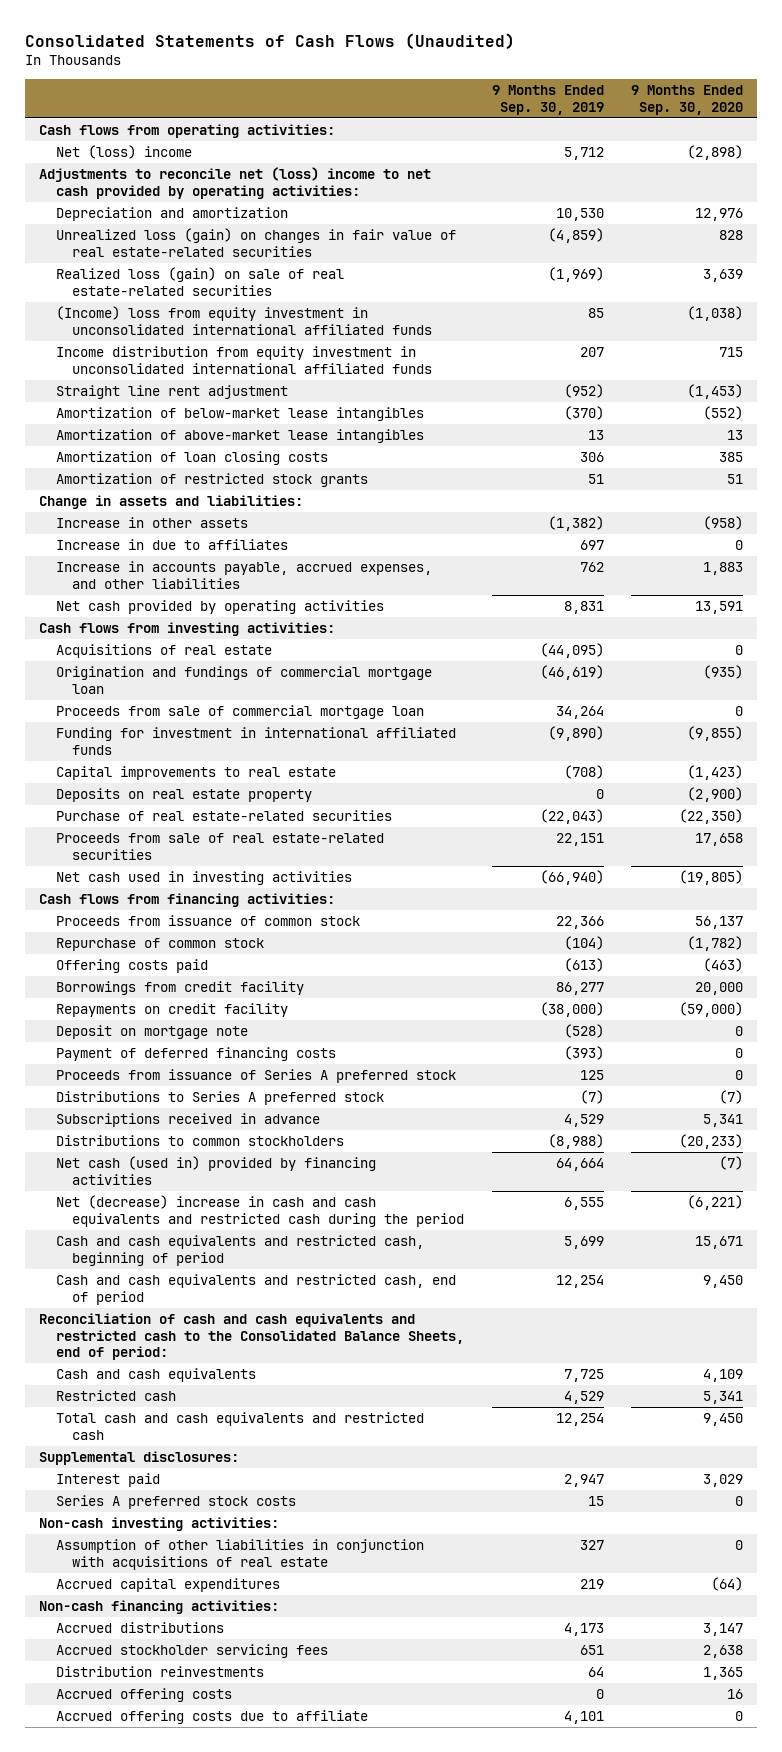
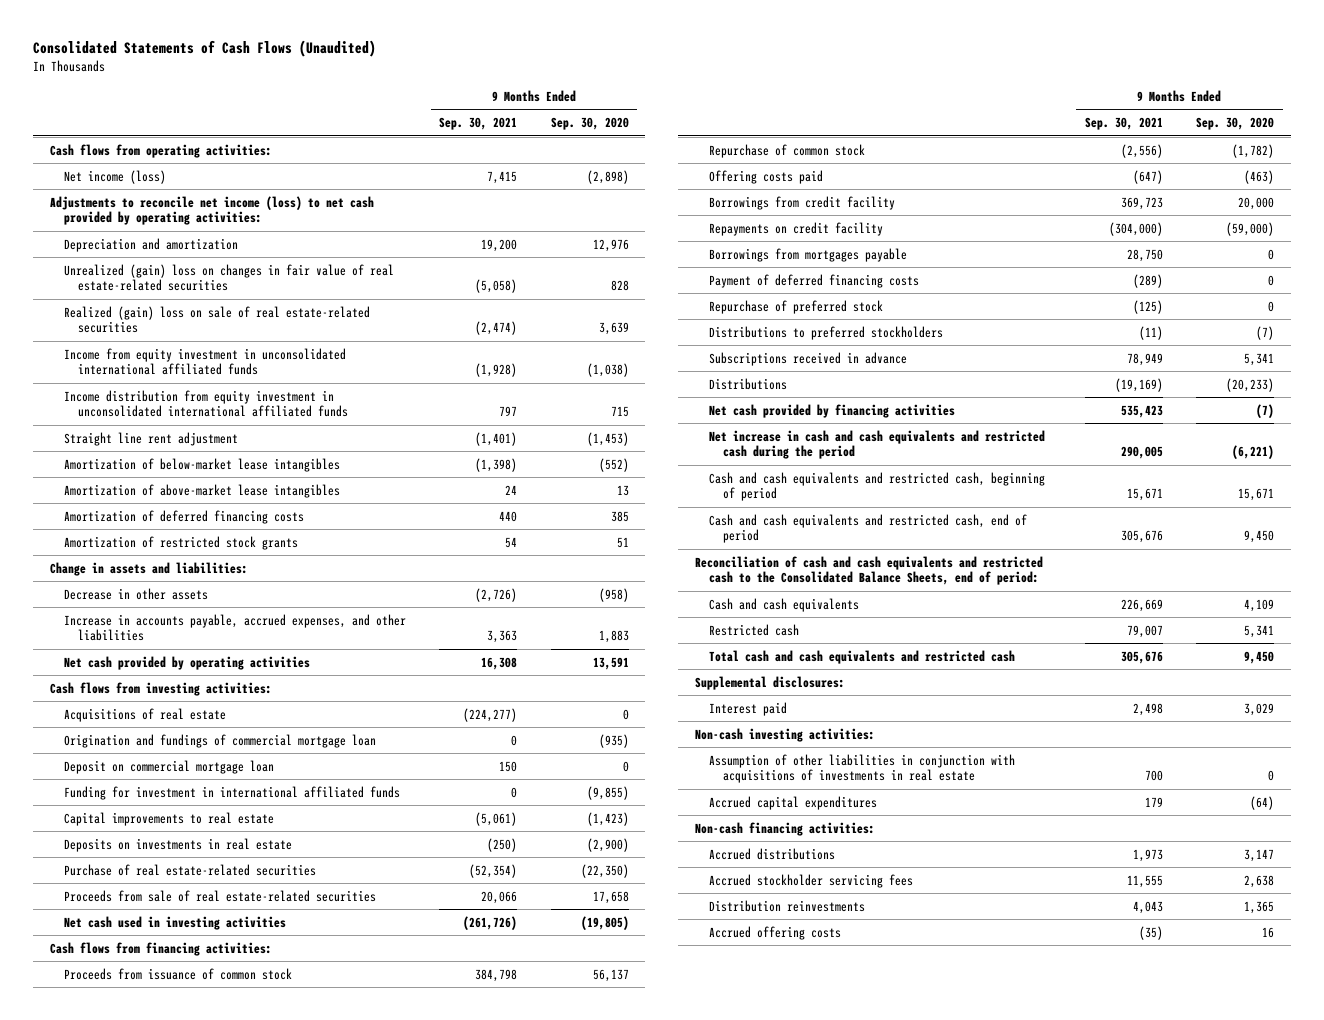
- | 9 Months Ended Sep. 30, 2019 | 9 Months Ended Sep. 30, 2020
+ | 9 Months Ended Sep. 30, 2021 | 9 Months Ended Sep. 30, 2020
- Net (loss) income | 5,712 | (2,898)
- Adjustments to reconcile net (loss) income to net cash provided by operating activities:
+ Net income (loss) | 7,415 | (2,898)
+ Adjustments to reconcile net income (loss) to net cash provided by operating activities:
- Unrealized loss (gain) on changes in fair value of real estate-related securities | (4,859) | 828
- Realized loss (gain) on sale of real estate-related securities | (1,969) | 3,639
- (Income) loss from equity investment in unconsolidated international affiliated funds | 85 | (1,038)
+ Unrealized (gain) loss on changes in fair value of real estate-related securities | (5,058) | 828
+ Realized (gain) loss on sale of real estate-related securities | (2,474) | 3,639
+ Income from equity investment in unconsolidated international affiliated funds | (1,928) | (1,038)
- Amortization of loan closing costs | 306 | 385
+ Amortization of deferred financing costs | 440 | 385
- Increase in other assets | (1,382) | (958)
- Increase in due to affiliates | 697 | 0
+ Decrease in other assets | (2,726) | (958)
- Proceeds from sale of commercial mortgage loan | 34,264 | 0
+ Deposit on commercial mortgage loan | 150 | 0
- Deposits on real estate property | 0 | (2,900)
+ Deposits on investments in real estate | (250) | (2,900)
- Deposit on mortgage note | (528) | 0
+ Borrowings from mortgages payable | 28,750 | 0
- Proceeds from issuance of Series A preferred stock | 125 | 0
- Distributions to Series A preferred stock | (7) | (7)
+ Repurchase of preferred stock | (125) | 0
+ Distributions to preferred stockholders | (11) | (7)
- Distributions to common stockholders | (8,988) | (20,233)
- Net cash (used in) provided by financing activities | 64,664 | (7)
- Net (decrease) increase in cash and cash equivalents and restricted cash during the period | 6,555 | (6,221)
+ Distributions | (19,169) | (20,233)
+ Net cash provided by financing activities | 535,423 | (7)
+ Net increase in cash and cash equivalents and restricted cash during the period | 290,005 | (6,221)
- Series A preferred stock costs | 15 | 0
- Assumption of other liabilities in conjunction with acquisitions of real estate | 327 | 0
+ Assumption of other liabilities in conjunction with acquisitions of investments in real estate | 700 | 0
- Accrued offering costs due to affiliate | 4,101 | 0

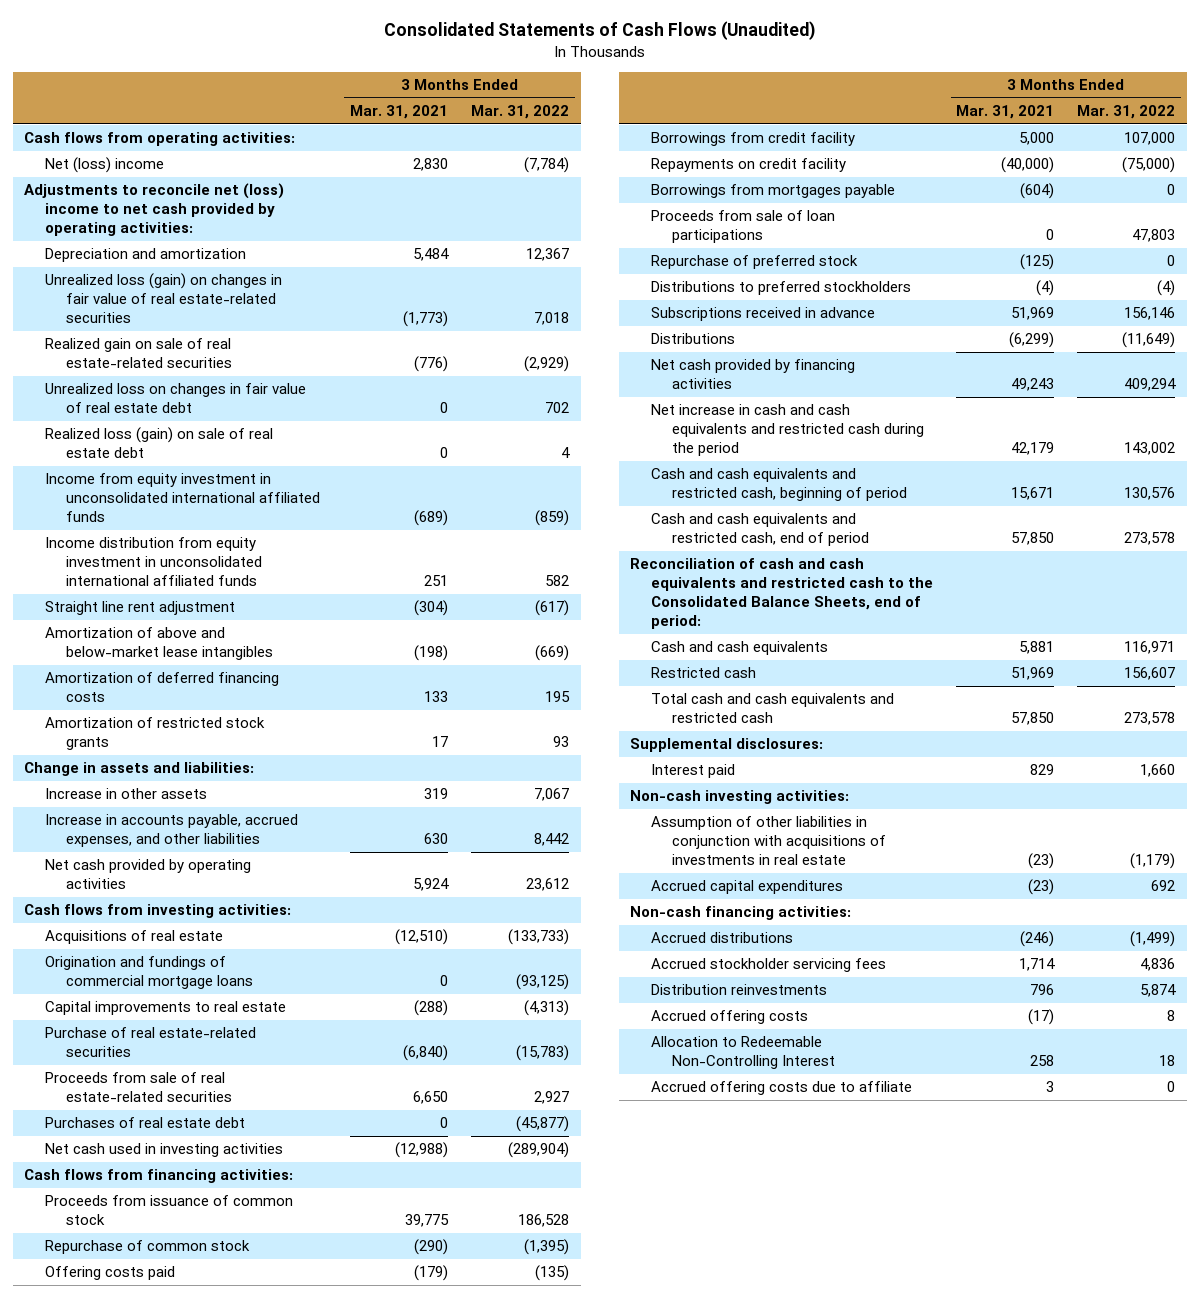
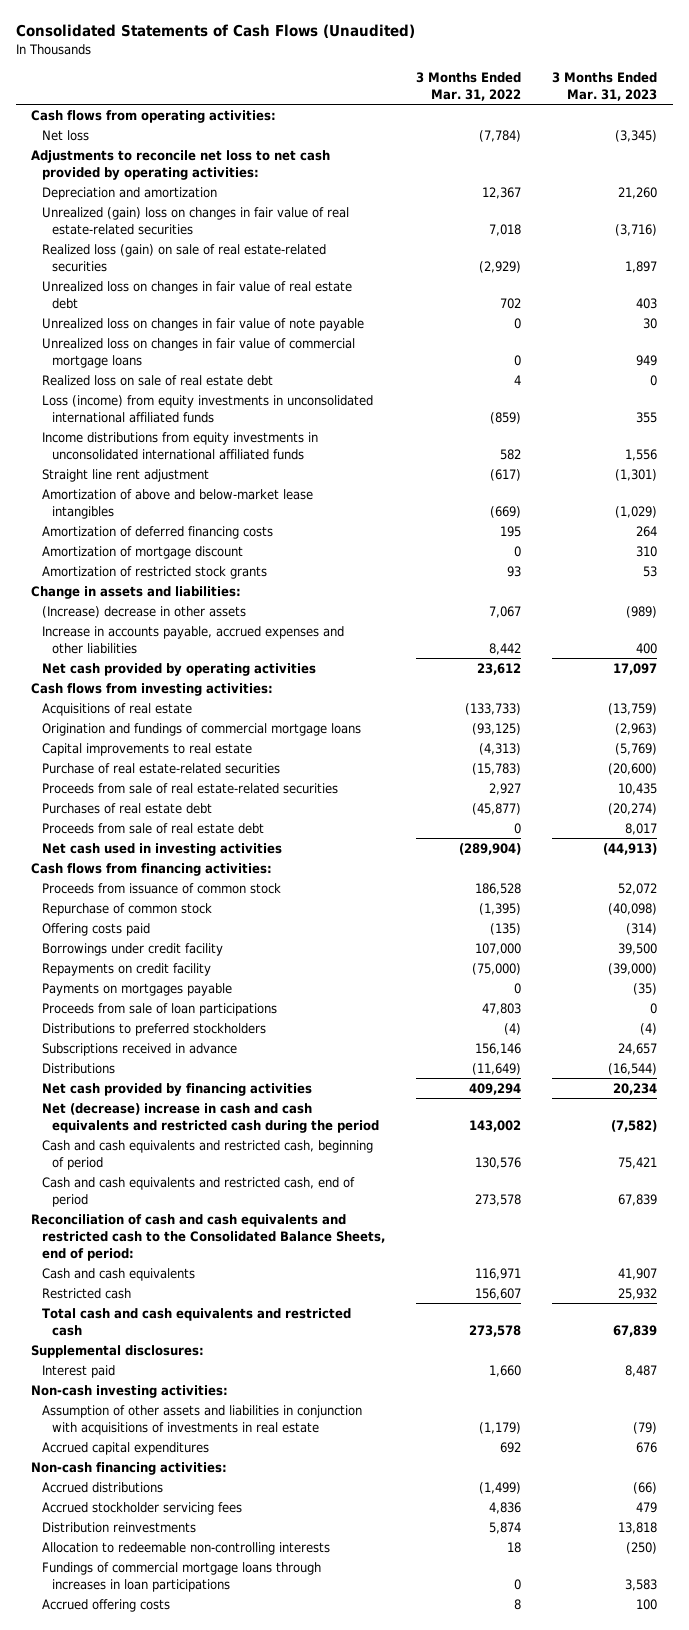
- | 3 Months Ended Mar. 31, 2021 | 3 Months Ended Mar. 31, 2022
+ | 3 Months Ended Mar. 31, 2022 | 3 Months Ended Mar. 31, 2023
- Net (loss) income | 2,830 | (7,784)
- Adjustments to reconcile net (loss) income to net cash provided by operating activities:
+ Net loss | (7,784) | (3,345)
+ Adjustments to reconcile net loss to net cash provided by operating activities:
- Unrealized loss (gain) on changes in fair value of real estate-related securities | (1,773) | 7,018
- Realized gain on sale of real estate-related securities | (776) | (2,929)
+ Unrealized (gain) loss on changes in fair value of real estate-related securities | 7,018 | (3,716)
+ Realized loss (gain) on sale of real estate-related securities | (2,929) | 1,897
- Realized loss (gain) on sale of real estate debt | 0 | 4
- Income from equity investment in unconsolidated international affiliated funds | (689) | (859)
- Income distribution from equity investment in unconsolidated international affiliated funds | 251 | 582
+ Unrealized loss on changes in fair value of note payable | 0 | 30
+ Unrealized loss on changes in fair value of commercial mortgage loans | 0 | 949
+ Realized loss on sale of real estate debt | 4 | 0
+ Loss (income) from equity investments in unconsolidated international affiliated funds | (859) | 355
+ Income distributions from equity investments in unconsolidated international affiliated funds | 582 | 1,556
+ Amortization of mortgage discount | 0 | 310
- Increase in other assets | 319 | 7,067
- Increase in accounts payable, accrued expenses, and other liabilities | 630 | 8,442
+ (Increase) decrease in other assets | 7,067 | (989)
+ Increase in accounts payable, accrued expenses and other liabilities | 8,442 | 400
+ Proceeds from sale of real estate debt | 0 | 8,017
- Borrowings from credit facility | 5,000 | 107,000
+ Borrowings under credit facility | 107,000 | 39,500
- Borrowings from mortgages payable | (604) | 0
+ Payments on mortgages payable | 0 | (35)
- Repurchase of preferred stock | (125) | 0
- Net increase in cash and cash equivalents and restricted cash during the period | 42,179 | 143,002
+ Net (decrease) increase in cash and cash equivalents and restricted cash during the period | 143,002 | (7,582)
- Assumption of other liabilities in conjunction with acquisitions of investments in real estate | (23) | (1,179)
+ Assumption of other assets and liabilities in conjunction with acquisitions of investments in real estate | (1,179) | (79)
+ Allocation to redeemable non-controlling interests | 18 | (250)
+ Fundings of commercial mortgage loans through increases in loan participations | 0 | 3,583
- Allocation to Redeemable Non-Controlling Interest | 258 | 18
- Accrued offering costs due to affiliate | 3 | 0

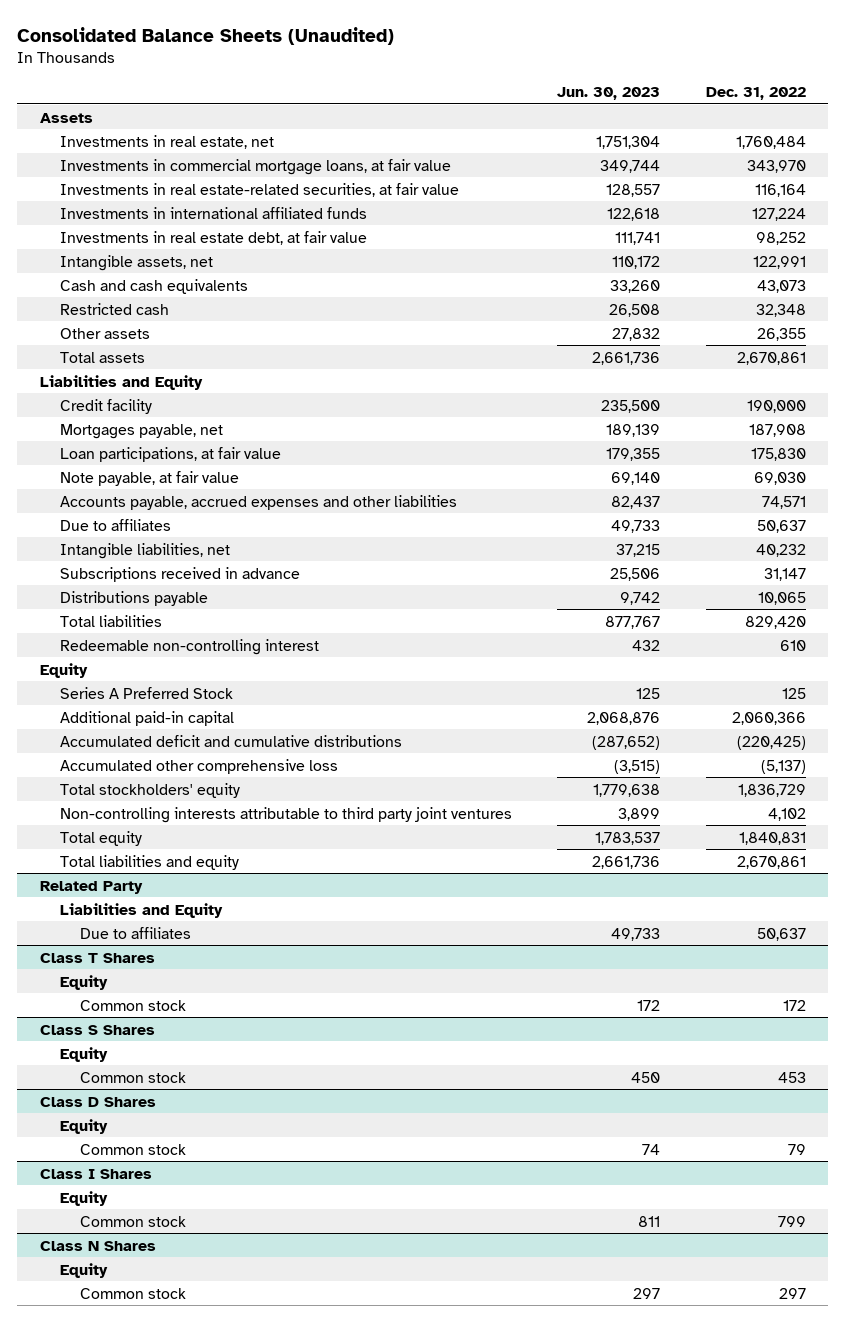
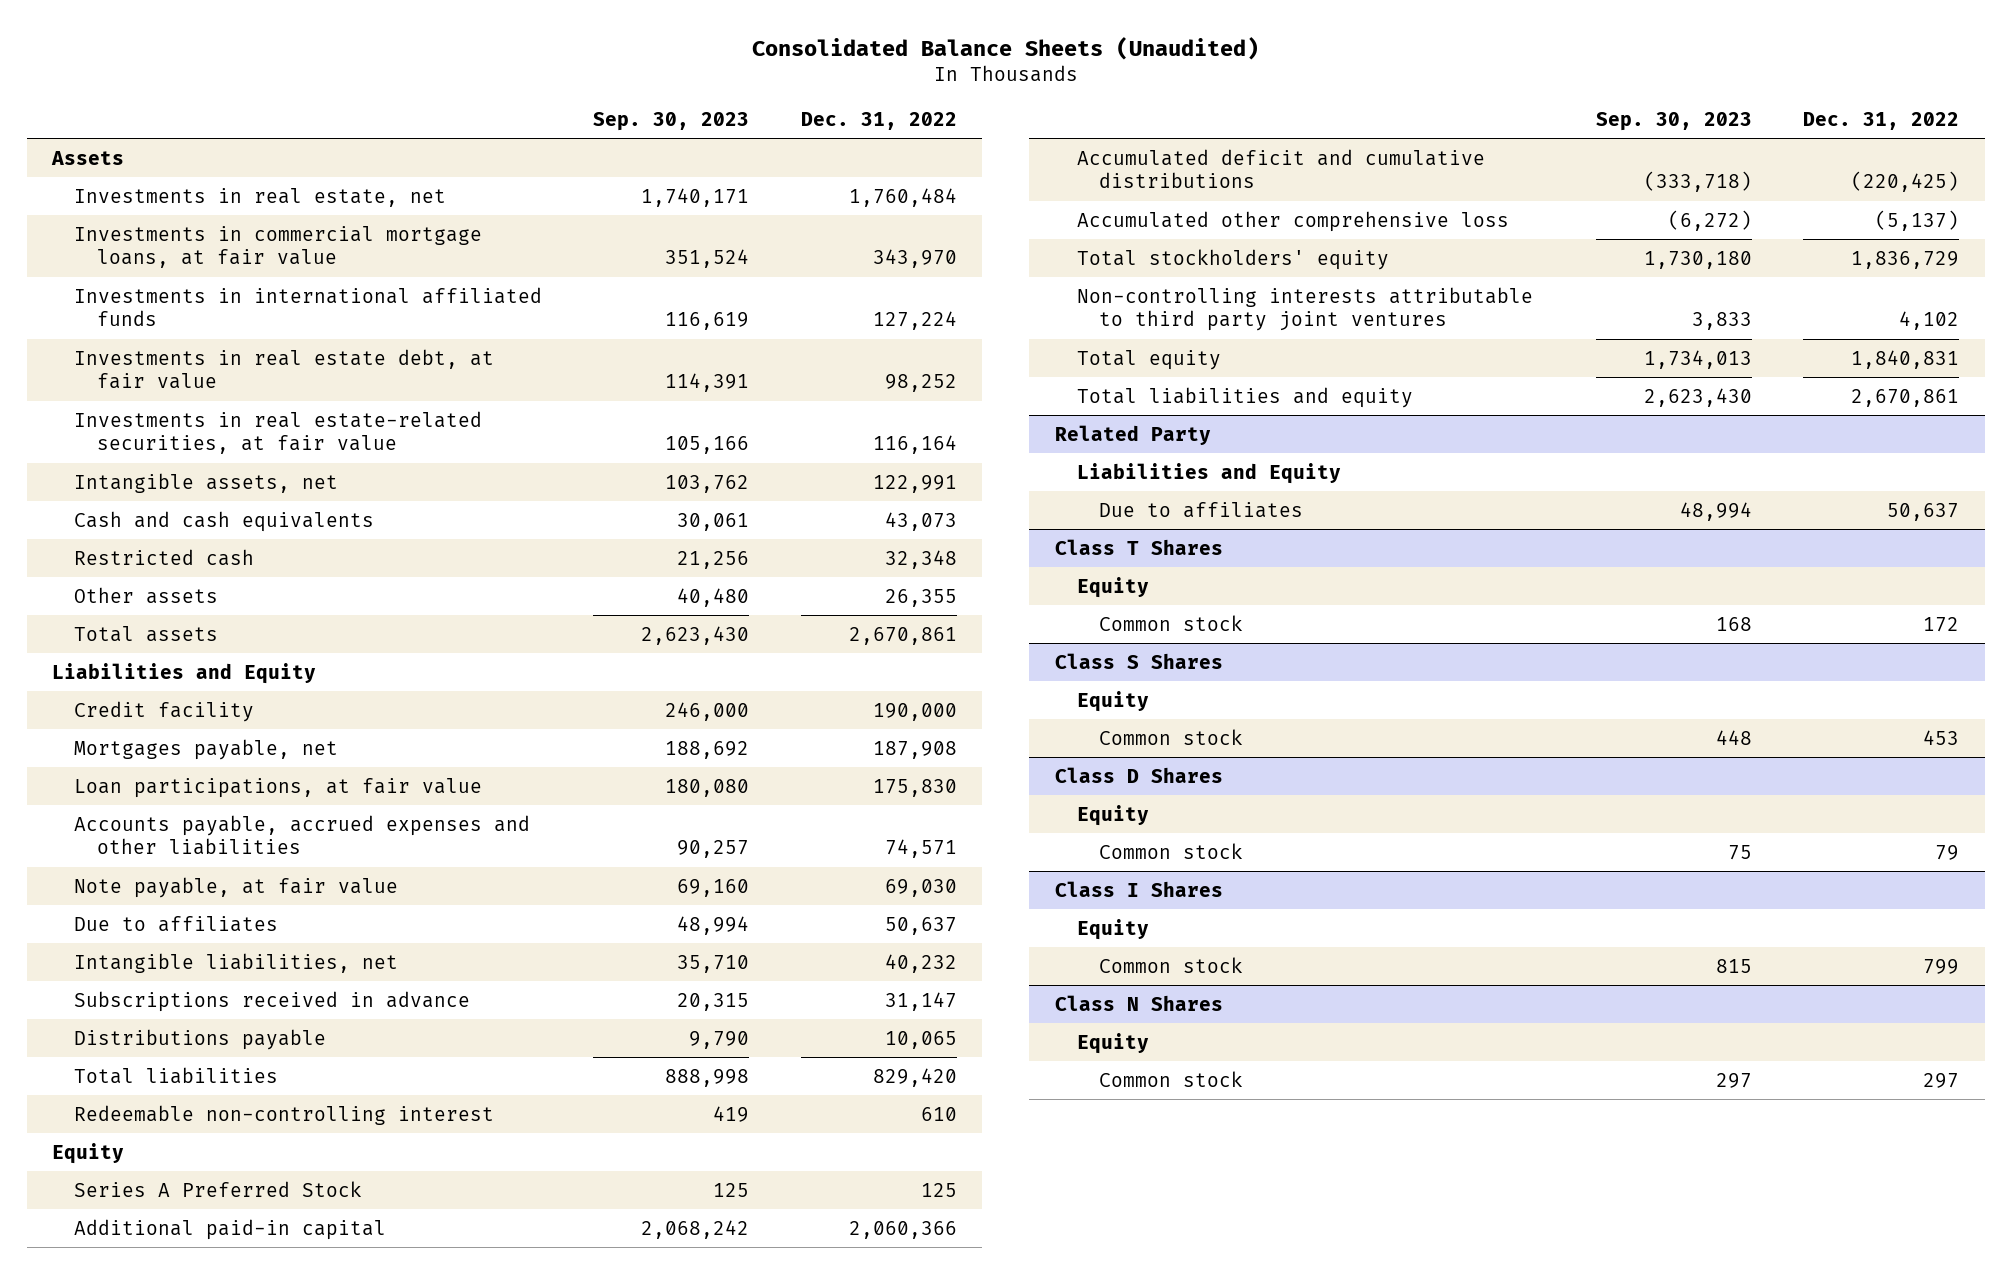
- | Jun. 30, 2023 | Dec. 31, 2022
+ | Sep. 30, 2023 | Dec. 31, 2022
moved down: Investments in real estate-related securities, at fair value | 105,166 | 116,164
moved down: Note payable, at fair value | 69,160 | 69,030

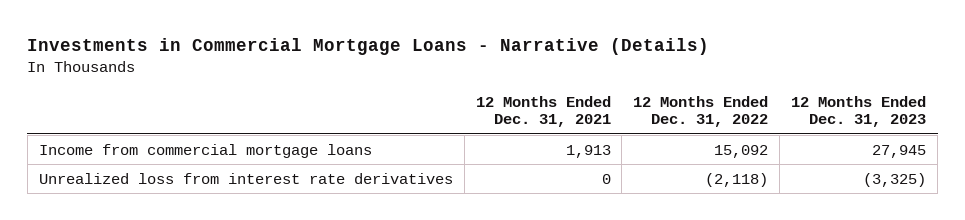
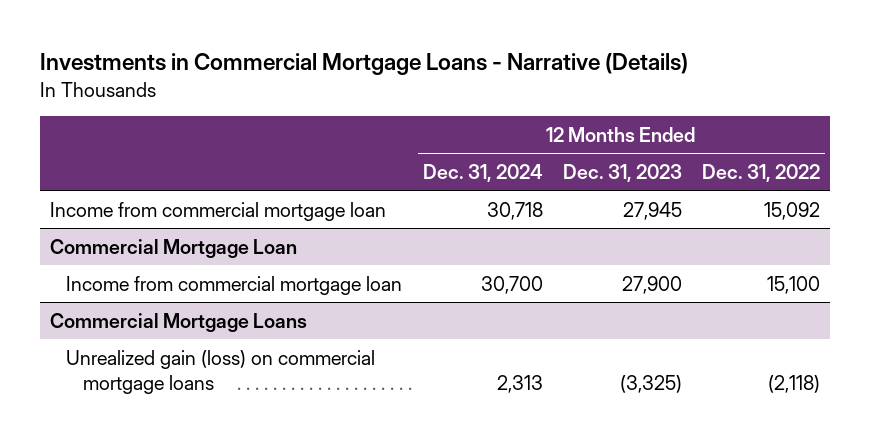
- | 12 Months Ended Dec. 31, 2021 | 12 Months Ended Dec. 31, 2022 | 12 Months Ended Dec. 31, 2023
+ | 12 Months Ended Dec. 31, 2024 | 12 Months Ended Dec. 31, 2023 | 12 Months Ended Dec. 31, 2022
- Income from commercial mortgage loans | 1,913 | 15,092 | 27,945
- Unrealized loss from interest rate derivatives | 0 | (2,118) | (3,325)
+ Income from commercial mortgage loan | 30,718 | 27,945 | 15,092
+ Commercial Mortgage Loan
+ Income from commercial mortgage loan | 30,700 | 27,900 | 15,100
+ Commercial Mortgage Loans
+ Unrealized gain (loss) on commercial mortgage loans | 2,313 | (3,325) | (2,118)

